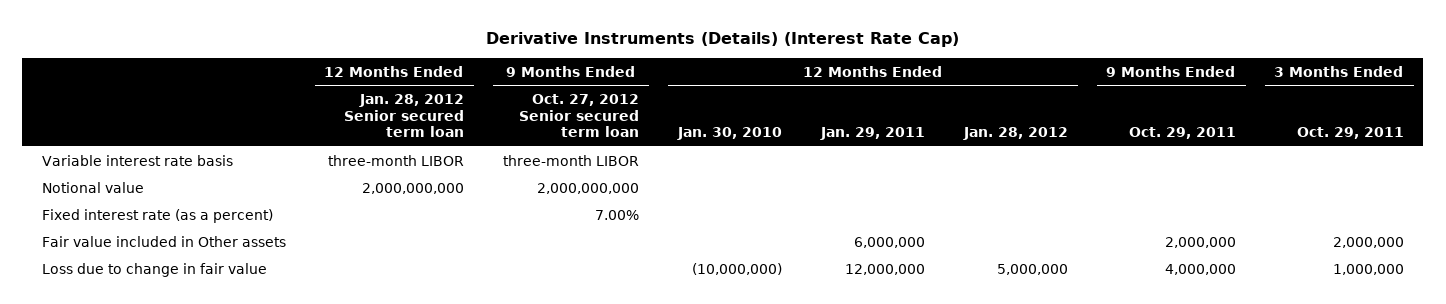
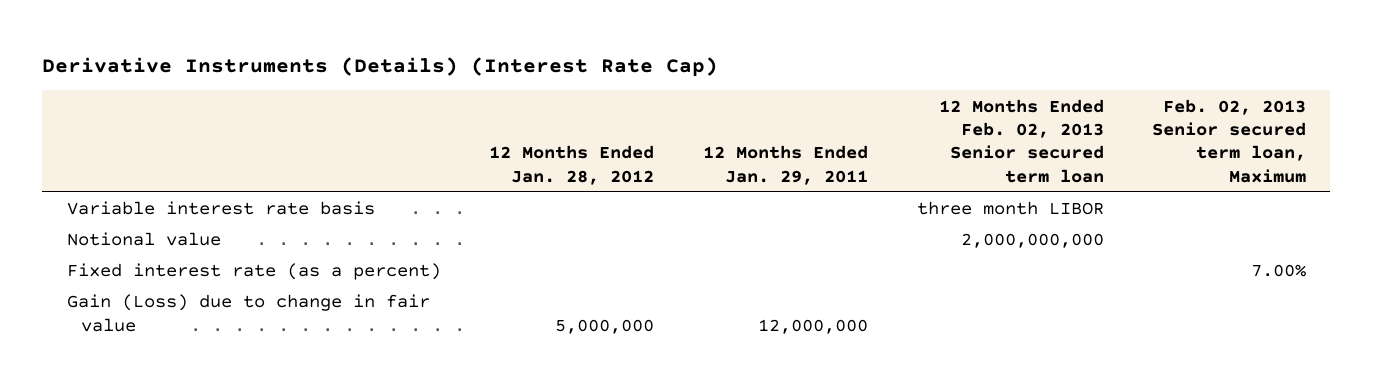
- | 12 Months Ended Jan. 28, 2012 Senior secured term loan | 9 Months Ended Oct. 27, 2012 Senior secured term loan | 12 Months Ended Jan. 30, 2010 | 12 Months Ended Jan. 29, 2011 | 12 Months Ended Jan. 28, 2012 | 9 Months Ended Oct. 29, 2011 | 3 Months Ended Oct. 29, 2011
+ | 12 Months Ended Jan. 28, 2012 | 12 Months Ended Jan. 29, 2011 | 12 Months Ended Feb. 02, 2013 Senior secured term loan | Feb. 02, 2013 Senior secured term loan, Maximum
- Fair value included in Other assets | | | | 6,000,000 | | 2,000,000 | 2,000,000
- Loss due to change in fair value | | | (10,000,000) | 12,000,000 | 5,000,000 | 4,000,000 | 1,000,000
+ Gain (Loss) due to change in fair value | 5,000,000 | 12,000,000 | |

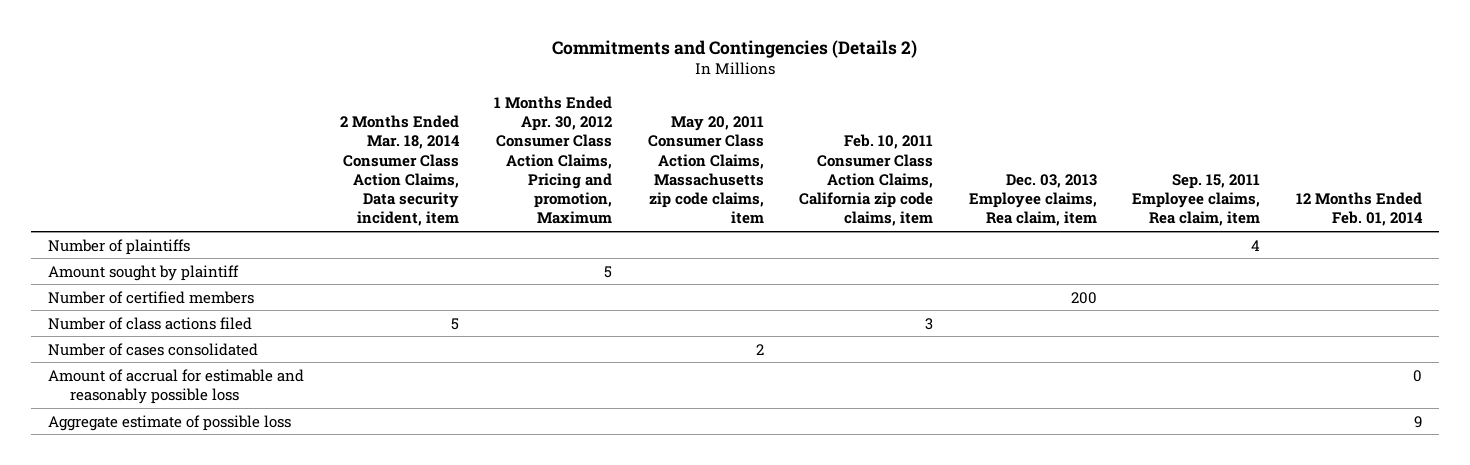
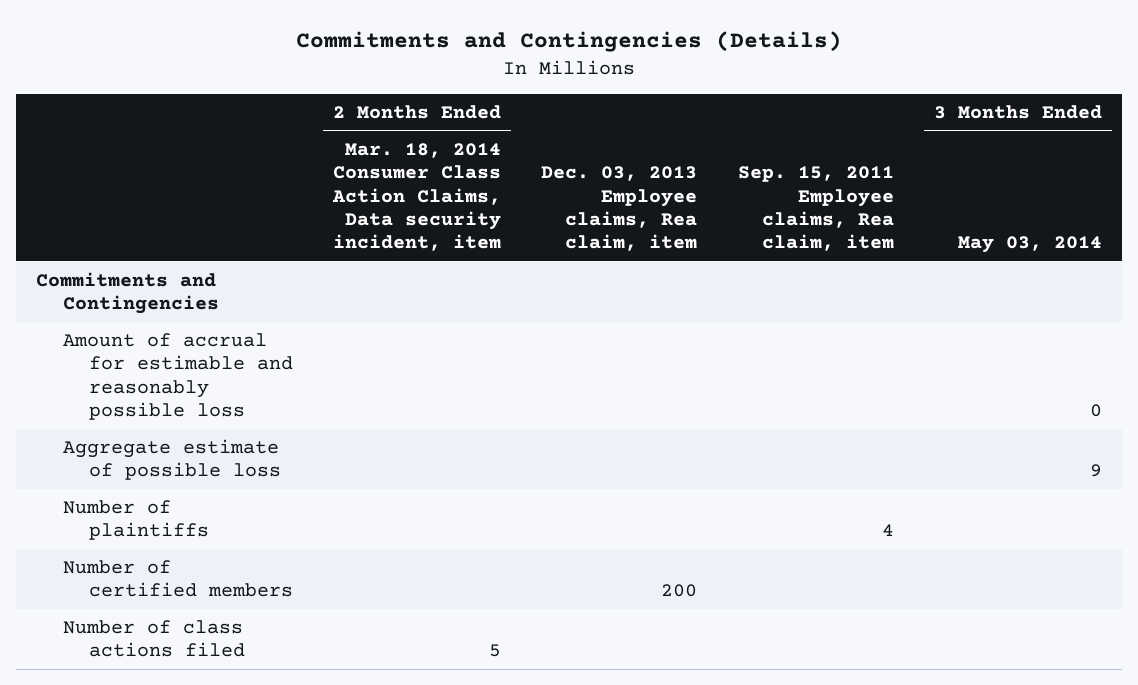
- Commitments and Contingencies (Details 2)
+ Commitments and Contingencies (Details)
- | 2 Months Ended Mar. 18, 2014 Consumer Class Action Claims, Data security incident, item | 1 Months Ended Apr. 30, 2012 Consumer Class Action Claims, Pricing and promotion, Maximum | May 20, 2011 Consumer Class Action Claims, Massachusetts zip code claims, item | Feb. 10, 2011 Consumer Class Action Claims, California zip code claims, item | Dec. 03, 2013 Employee claims, Rea claim, item | Sep. 15, 2011 Employee claims, Rea claim, item | 12 Months Ended Feb. 01, 2014
+ | 2 Months Ended Mar. 18, 2014 Consumer Class Action Claims, Data security incident, item | Dec. 03, 2013 Employee claims, Rea claim, item | Sep. 15, 2011 Employee claims, Rea claim, item | 3 Months Ended May 03, 2014
+ Commitments and Contingencies
moved up: Amount of accrual for estimable and reasonably possible loss | | | | 0
moved up: Aggregate estimate of possible loss | | | | 9
- Amount sought by plaintiff | | 5 | | | | |
- Number of cases consolidated | | | 2 | | | |

